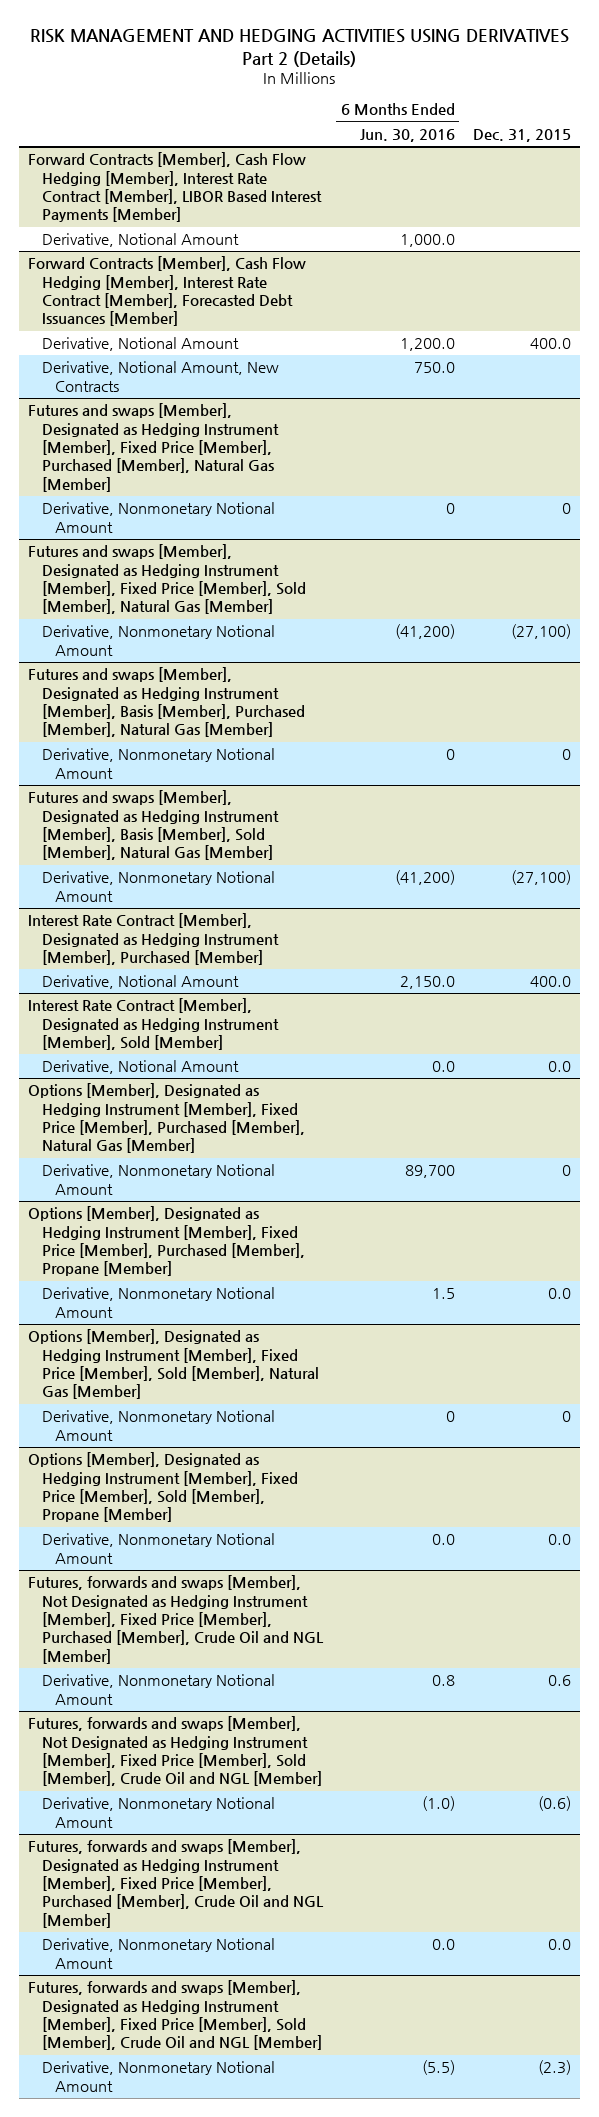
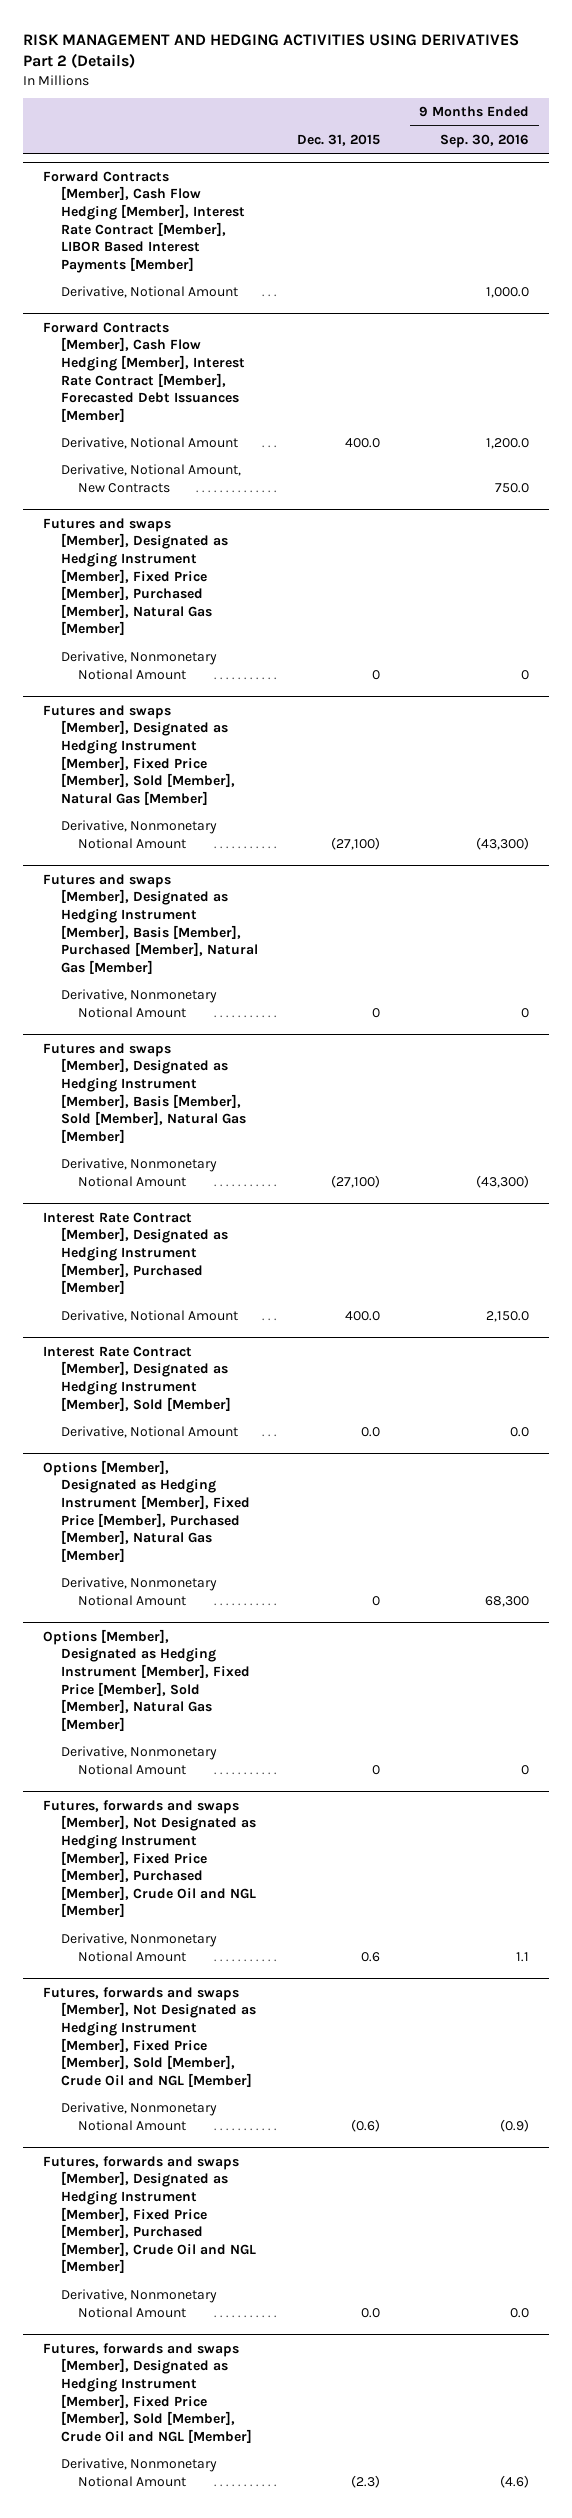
- | 6 Months Ended Jun. 30, 2016 | Dec. 31, 2015
+ | Dec. 31, 2015 | 9 Months Ended Sep. 30, 2016
- Options [Member], Designated as Hedging Instrument [Member], Fixed Price [Member], Purchased [Member], Propane [Member]
- Derivative, Nonmonetary Notional Amount | 1.5 | 0.0
- Options [Member], Designated as Hedging Instrument [Member], Fixed Price [Member], Sold [Member], Propane [Member]
- Derivative, Nonmonetary Notional Amount | 0.0 | 0.0

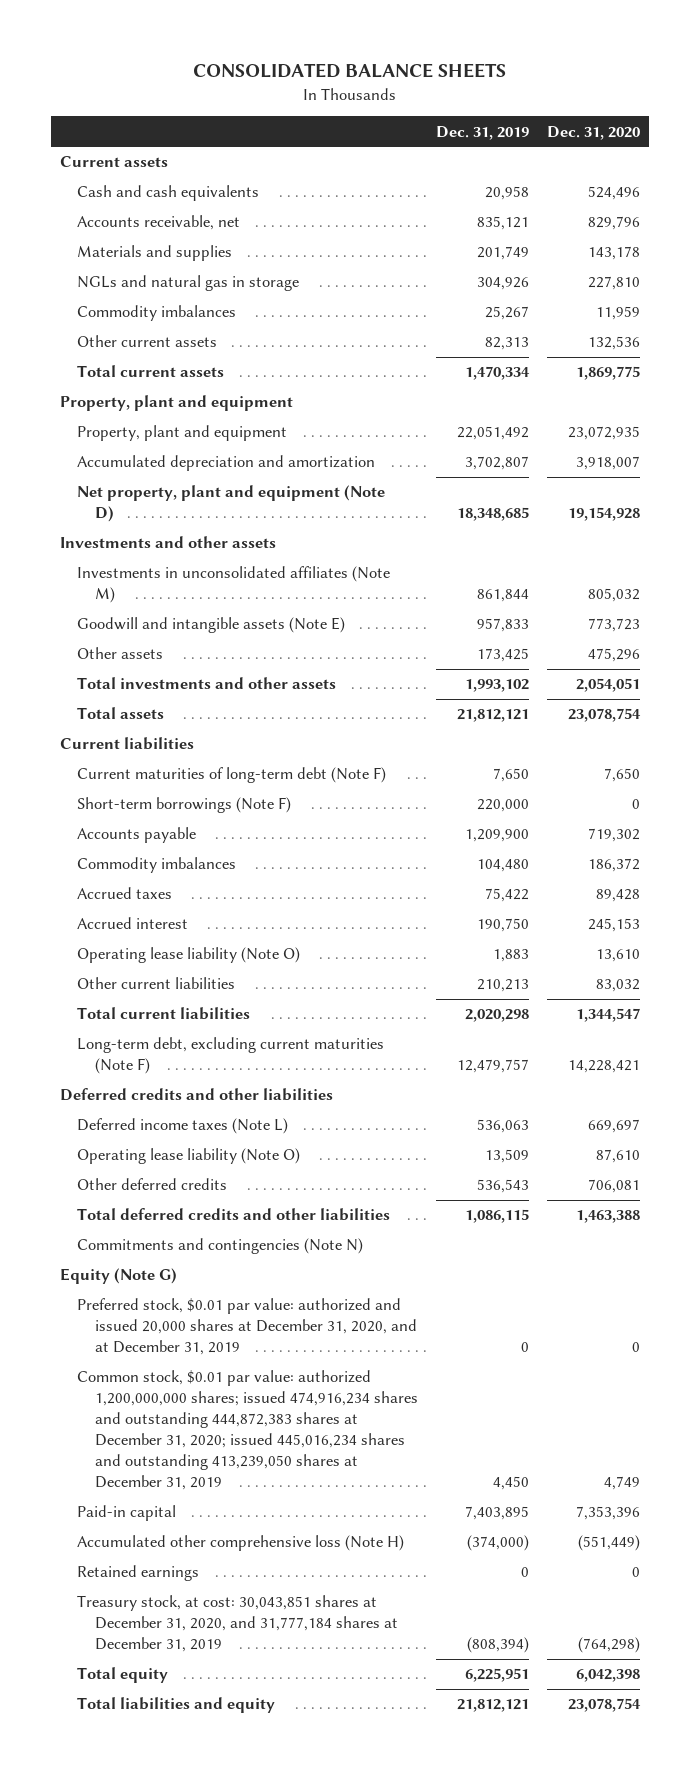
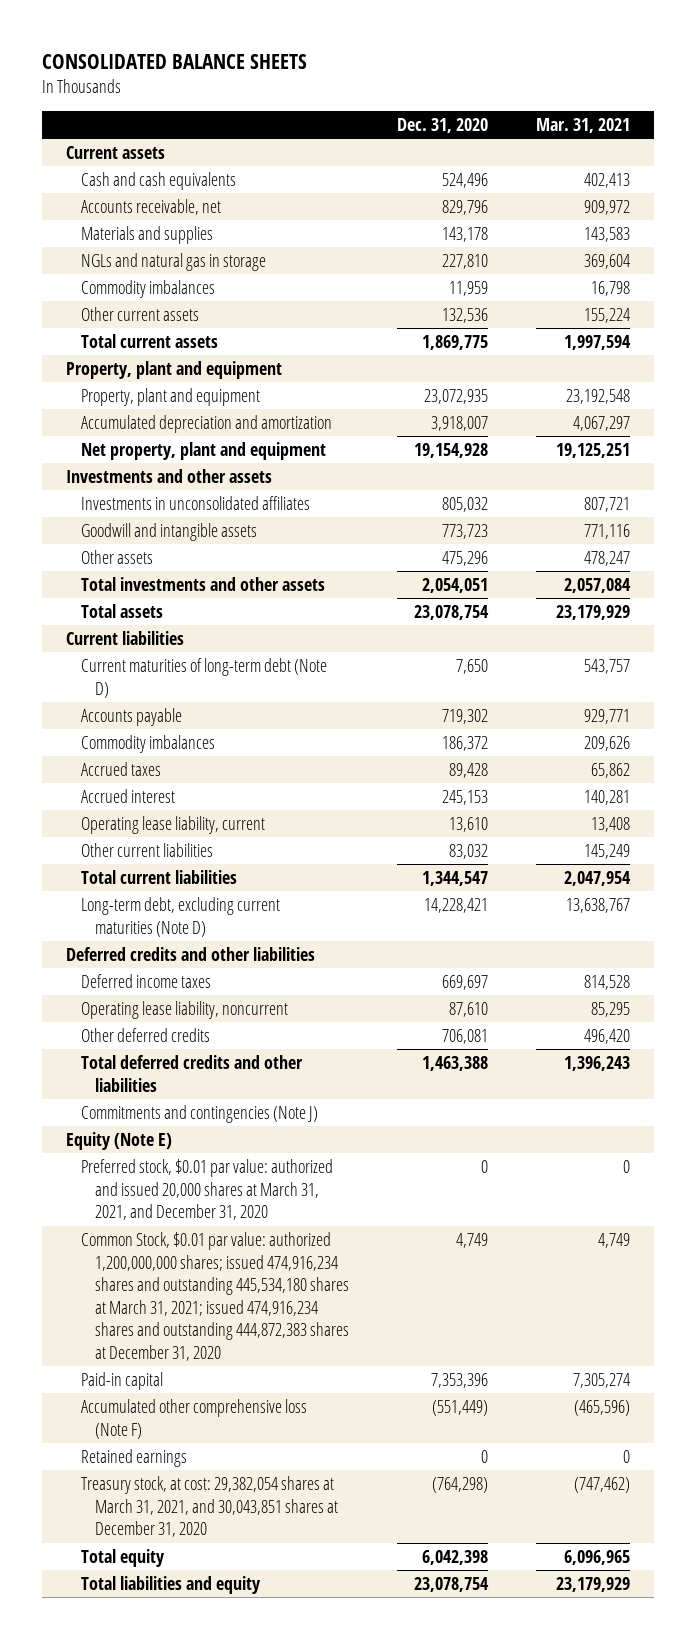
- | Dec. 31, 2019 | Dec. 31, 2020
+ | Dec. 31, 2020 | Mar. 31, 2021
- Net property, plant and equipment (Note D) | 18,348,685 | 19,154,928
+ Net property, plant and equipment | 19,154,928 | 19,125,251
- Investments in unconsolidated affiliates (Note M) | 861,844 | 805,032
- Goodwill and intangible assets (Note E) | 957,833 | 773,723
+ Investments in unconsolidated affiliates | 805,032 | 807,721
+ Goodwill and intangible assets | 773,723 | 771,116
- Current maturities of long-term debt (Note F) | 7,650 | 7,650
- Short-term borrowings (Note F) | 220,000 | 0
+ Current maturities of long-term debt (Note D) | 7,650 | 543,757
- Operating lease liability (Note O) | 1,883 | 13,610
+ Operating lease liability, current | 13,610 | 13,408
- Long-term debt, excluding current maturities (Note F) | 12,479,757 | 14,228,421
+ Long-term debt, excluding current maturities (Note D) | 14,228,421 | 13,638,767
- Deferred income taxes (Note L) | 536,063 | 669,697
- Operating lease liability (Note O) | 13,509 | 87,610
+ Deferred income taxes | 669,697 | 814,528
+ Operating lease liability, noncurrent | 87,610 | 85,295
- Commitments and contingencies (Note N)
- Equity (Note G)
- Preferred stock, $0.01 par value: authorized and issued 20,000 shares at December 31, 2020, and at December 31, 2019 | 0 | 0
- Common stock, $0.01 par value: authorized 1,200,000,000 shares; issued 474,916,234 shares and outstanding 444,872,383 shares at December 31, 2020; issued 445,016,234 shares and outstanding 413,239,050 shares at December 31, 2019 | 4,450 | 4,749
+ Commitments and contingencies (Note J)
+ Equity (Note E)
+ Preferred stock, $0.01 par value: authorized and issued 20,000 shares at March 31, 2021, and December 31, 2020 | 0 | 0
+ Common Stock, $0.01 par value: authorized 1,200,000,000 shares; issued 474,916,234 shares and outstanding 445,534,180 shares at March 31, 2021; issued 474,916,234 shares and outstanding 444,872,383 shares at December 31, 2020 | 4,749 | 4,749
- Accumulated other comprehensive loss (Note H) | (374,000) | (551,449)
+ Accumulated other comprehensive loss (Note F) | (551,449) | (465,596)
- Treasury stock, at cost: 30,043,851 shares at December 31, 2020, and 31,777,184 shares at December 31, 2019 | (808,394) | (764,298)
+ Treasury stock, at cost: 29,382,054 shares at March 31, 2021, and 30,043,851 shares at December 31, 2020 | (764,298) | (747,462)

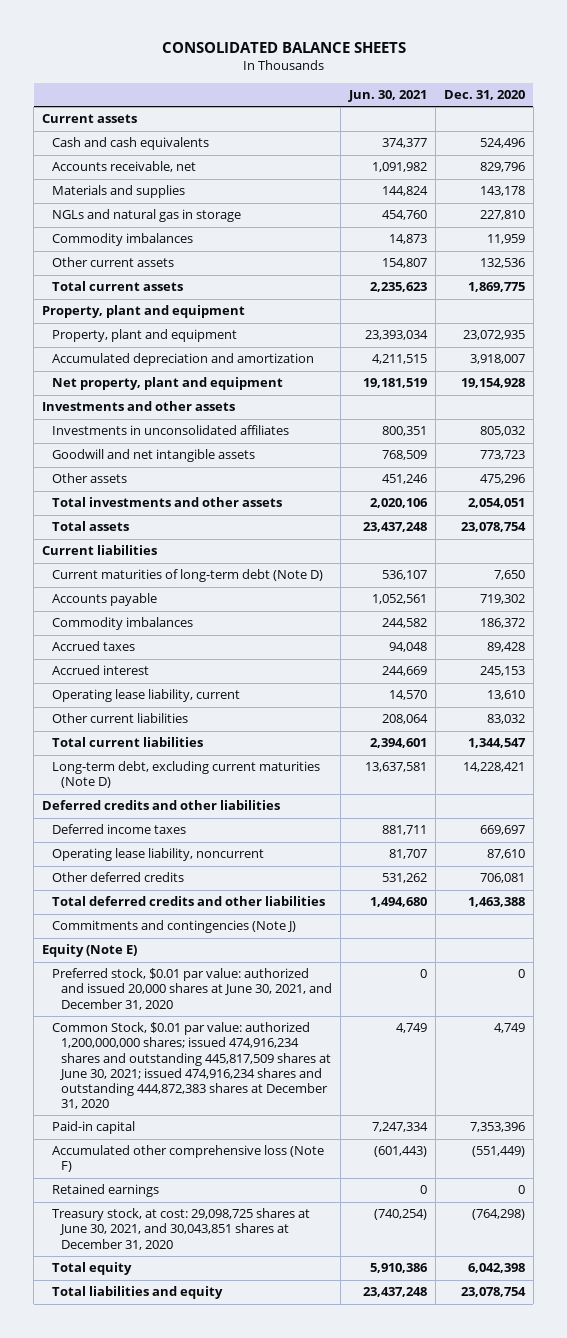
- | Dec. 31, 2020 | Mar. 31, 2021
+ | Jun. 30, 2021 | Dec. 31, 2020
- Goodwill and intangible assets | 773,723 | 771,116
+ Goodwill and net intangible assets | 768,509 | 773,723
- Preferred stock, $0.01 par value: authorized and issued 20,000 shares at March 31, 2021, and December 31, 2020 | 0 | 0
- Common Stock, $0.01 par value: authorized 1,200,000,000 shares; issued 474,916,234 shares and outstanding 445,534,180 shares at March 31, 2021; issued 474,916,234 shares and outstanding 444,872,383 shares at December 31, 2020 | 4,749 | 4,749
+ Preferred stock, $0.01 par value: authorized and issued 20,000 shares at June 30, 2021, and December 31, 2020 | 0 | 0
+ Common Stock, $0.01 par value: authorized 1,200,000,000 shares; issued 474,916,234 shares and outstanding 445,817,509 shares at June 30, 2021; issued 474,916,234 shares and outstanding 444,872,383 shares at December 31, 2020 | 4,749 | 4,749
- Treasury stock, at cost: 29,382,054 shares at March 31, 2021, and 30,043,851 shares at December 31, 2020 | (764,298) | (747,462)
+ Treasury stock, at cost: 29,098,725 shares at June 30, 2021, and 30,043,851 shares at December 31, 2020 | (740,254) | (764,298)

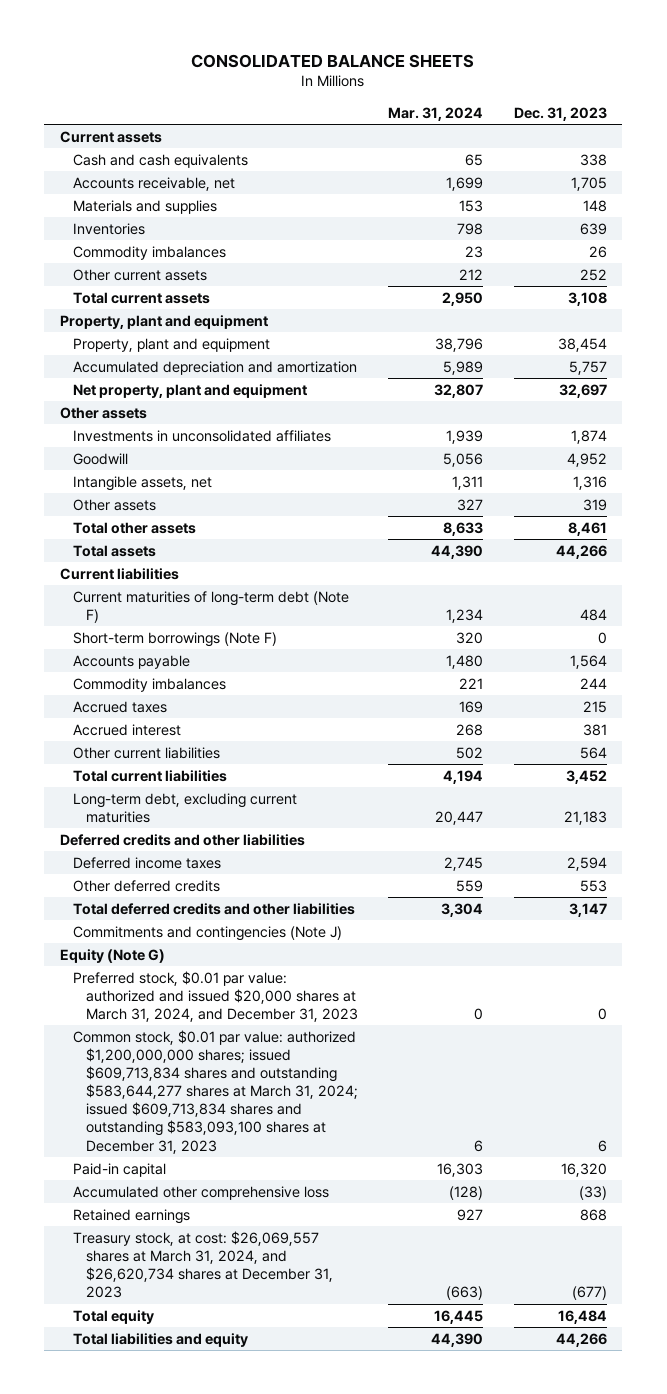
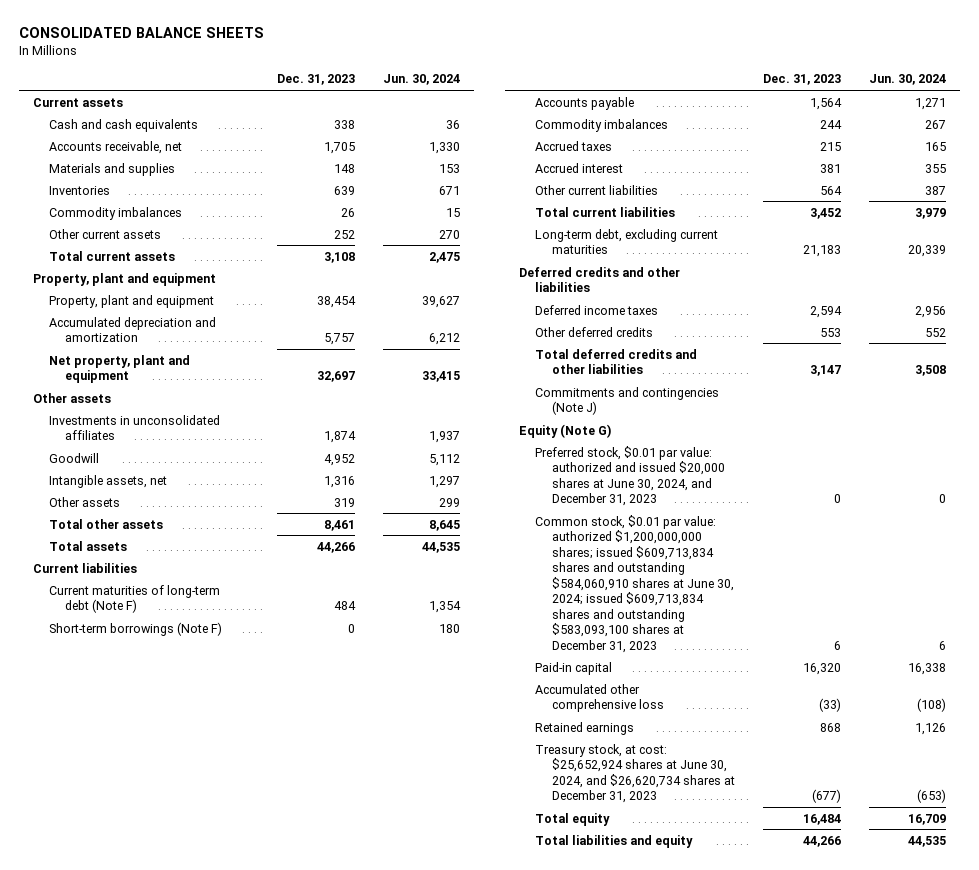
- | Mar. 31, 2024 | Dec. 31, 2023
+ | Dec. 31, 2023 | Jun. 30, 2024
- Preferred stock, $0.01 par value: authorized and issued $20,000 shares at March 31, 2024, and December 31, 2023 | 0 | 0
- Common stock, $0.01 par value: authorized $1,200,000,000 shares; issued $609,713,834 shares and outstanding $583,644,277 shares at March 31, 2024; issued $609,713,834 shares and outstanding $583,093,100 shares at December 31, 2023 | 6 | 6
+ Preferred stock, $0.01 par value: authorized and issued $20,000 shares at June 30, 2024, and December 31, 2023 | 0 | 0
+ Common stock, $0.01 par value: authorized $1,200,000,000 shares; issued $609,713,834 shares and outstanding $584,060,910 shares at June 30, 2024; issued $609,713,834 shares and outstanding $583,093,100 shares at December 31, 2023 | 6 | 6
- Treasury stock, at cost: $26,069,557 shares at March 31, 2024, and $26,620,734 shares at December 31, 2023 | (663) | (677)
+ Treasury stock, at cost: $25,652,924 shares at June 30, 2024, and $26,620,734 shares at December 31, 2023 | (677) | (653)

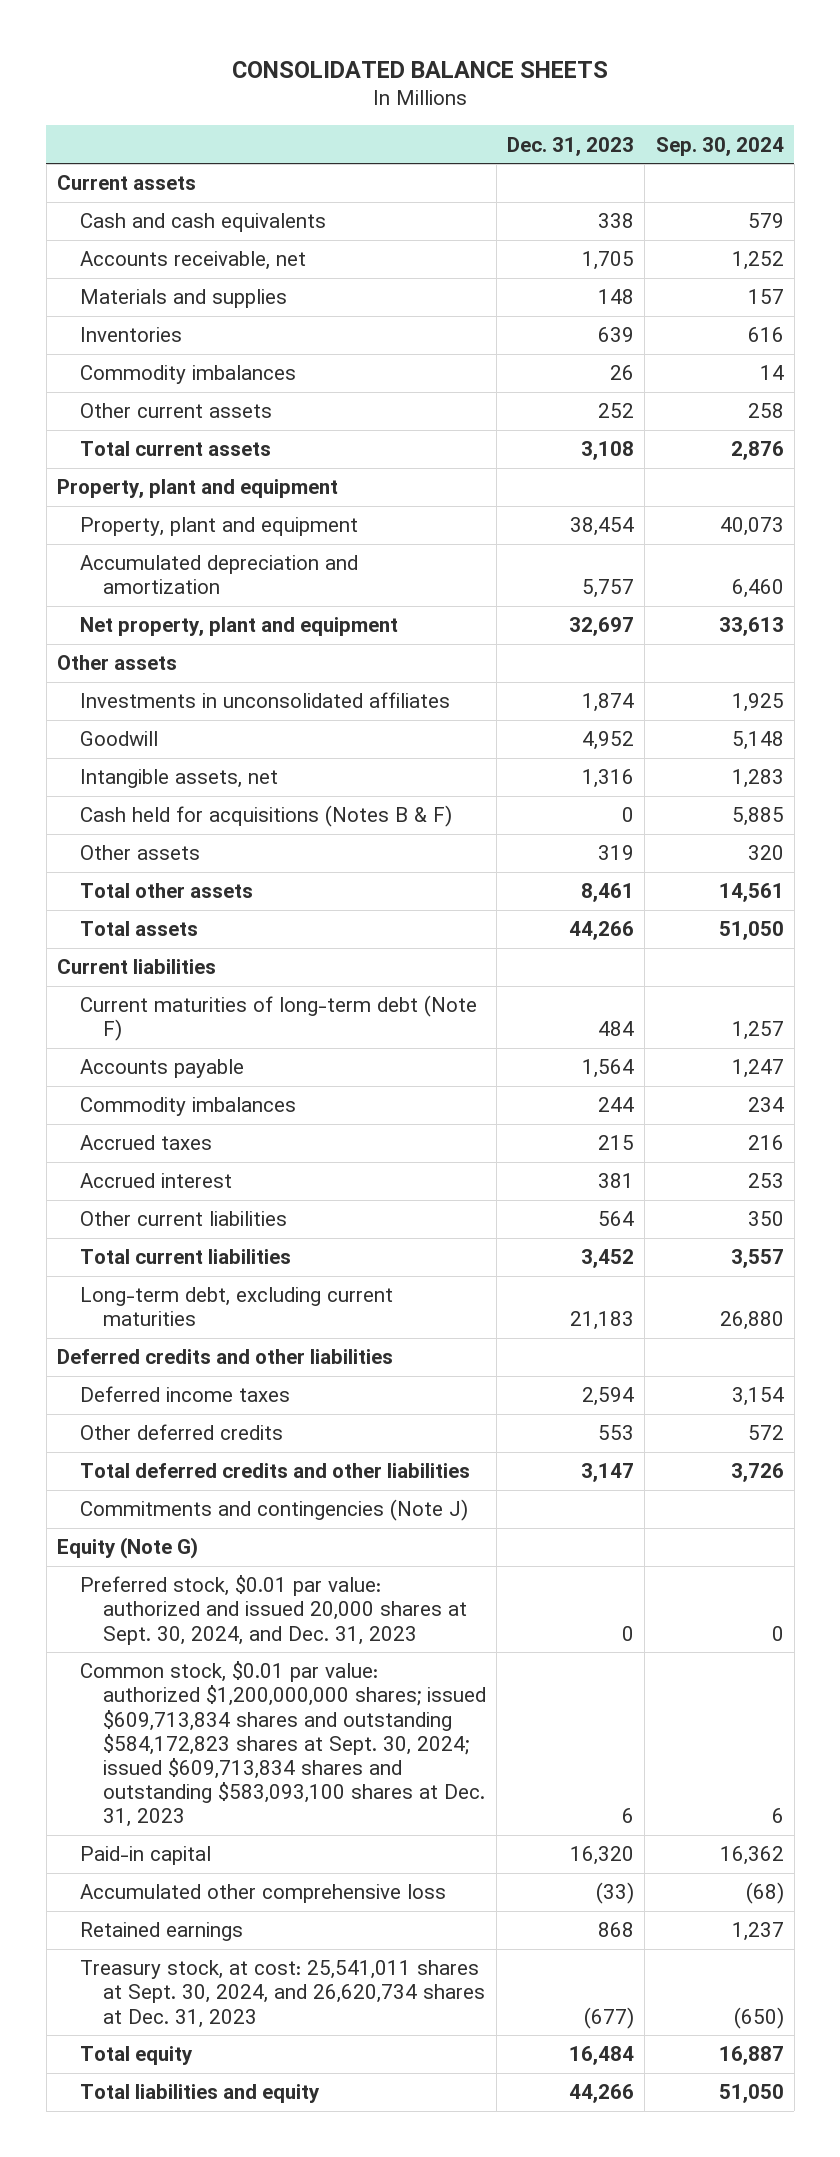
- | Dec. 31, 2023 | Jun. 30, 2024
+ | Dec. 31, 2023 | Sep. 30, 2024
+ Cash held for acquisitions (Notes B & F) | 0 | 5,885
- Short-term borrowings (Note F) | 0 | 180
- Preferred stock, $0.01 par value: authorized and issued $20,000 shares at June 30, 2024, and December 31, 2023 | 0 | 0
- Common stock, $0.01 par value: authorized $1,200,000,000 shares; issued $609,713,834 shares and outstanding $584,060,910 shares at June 30, 2024; issued $609,713,834 shares and outstanding $583,093,100 shares at December 31, 2023 | 6 | 6
+ Preferred stock, $0.01 par value: authorized and issued 20,000 shares at Sept. 30, 2024, and Dec. 31, 2023 | 0 | 0
+ Common stock, $0.01 par value: authorized $1,200,000,000 shares; issued $609,713,834 shares and outstanding $584,172,823 shares at Sept. 30, 2024; issued $609,713,834 shares and outstanding $583,093,100 shares at Dec. 31, 2023 | 6 | 6
- Treasury stock, at cost: $25,652,924 shares at June 30, 2024, and $26,620,734 shares at December 31, 2023 | (677) | (653)
+ Treasury stock, at cost: 25,541,011 shares at Sept. 30, 2024, and 26,620,734 shares at Dec. 31, 2023 | (677) | (650)

